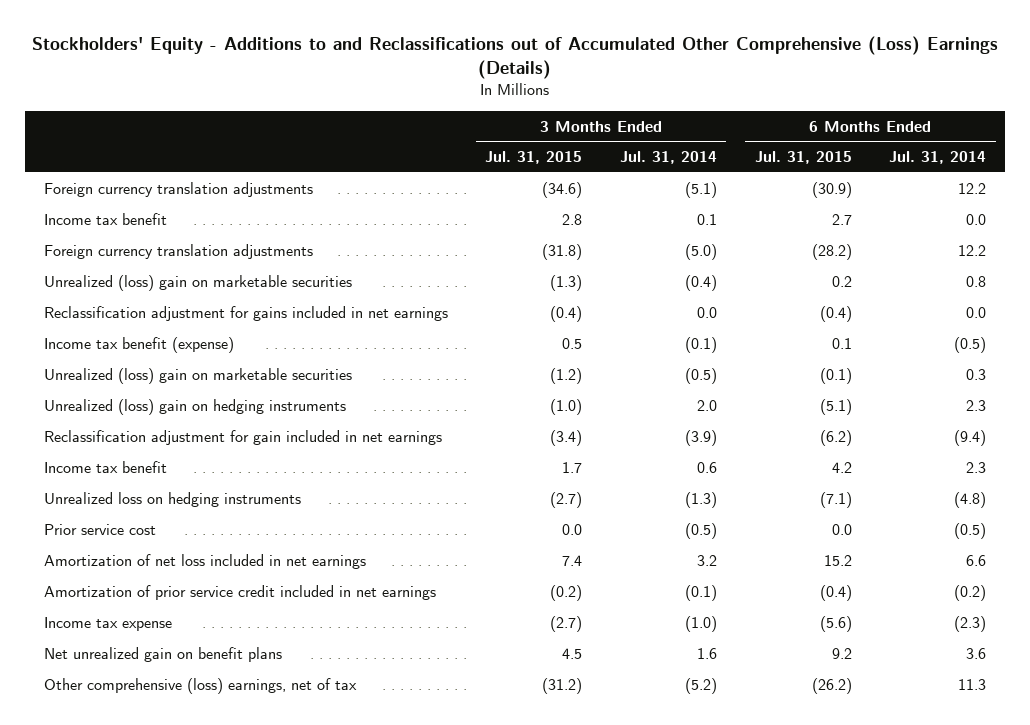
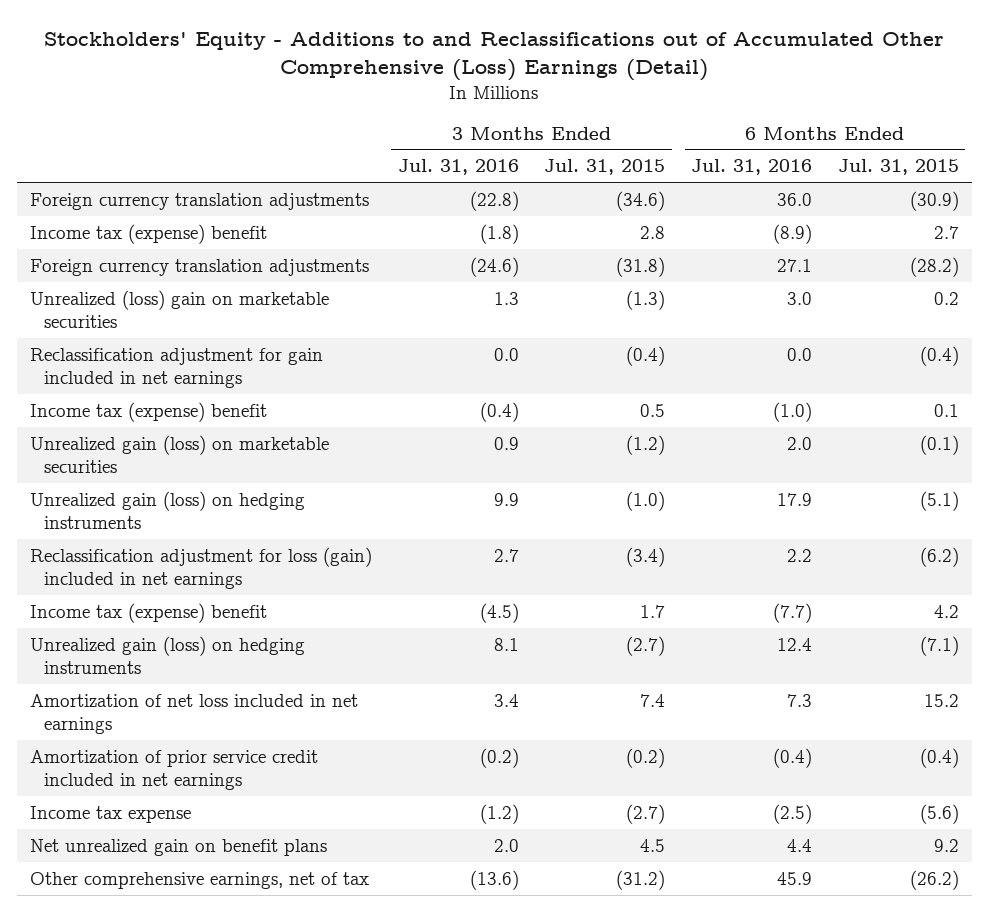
- Stockholders' Equity - Additions to and Reclassifications out of Accumulated Other Comprehensive (Loss) Earnings (Details)
+ Stockholders' Equity - Additions to and Reclassifications out of Accumulated Other Comprehensive (Loss) Earnings (Detail)
- | 3 Months Ended Jul. 31, 2015 | 3 Months Ended Jul. 31, 2014 | 6 Months Ended Jul. 31, 2015 | 6 Months Ended Jul. 31, 2014
+ | 3 Months Ended Jul. 31, 2016 | 3 Months Ended Jul. 31, 2015 | 6 Months Ended Jul. 31, 2016 | 6 Months Ended Jul. 31, 2015
- Income tax benefit | 2.8 | 0.1 | 2.7 | 0.0
+ Income tax (expense) benefit | (1.8) | 2.8 | (8.9) | 2.7
- Reclassification adjustment for gains included in net earnings | (0.4) | 0.0 | (0.4) | 0.0
- Income tax benefit (expense) | 0.5 | (0.1) | 0.1 | (0.5)
- Unrealized (loss) gain on marketable securities | (1.2) | (0.5) | (0.1) | 0.3
- Unrealized (loss) gain on hedging instruments | (1.0) | 2.0 | (5.1) | 2.3
- Reclassification adjustment for gain included in net earnings | (3.4) | (3.9) | (6.2) | (9.4)
- Income tax benefit | 1.7 | 0.6 | 4.2 | 2.3
- Unrealized loss on hedging instruments | (2.7) | (1.3) | (7.1) | (4.8)
- Prior service cost | 0.0 | (0.5) | 0.0 | (0.5)
+ Reclassification adjustment for gain included in net earnings | 0.0 | (0.4) | 0.0 | (0.4)
+ Income tax (expense) benefit | (0.4) | 0.5 | (1.0) | 0.1
+ Unrealized gain (loss) on marketable securities | 0.9 | (1.2) | 2.0 | (0.1)
+ Unrealized gain (loss) on hedging instruments | 9.9 | (1.0) | 17.9 | (5.1)
+ Reclassification adjustment for loss (gain) included in net earnings | 2.7 | (3.4) | 2.2 | (6.2)
+ Income tax (expense) benefit | (4.5) | 1.7 | (7.7) | 4.2
+ Unrealized gain (loss) on hedging instruments | 8.1 | (2.7) | 12.4 | (7.1)
- Other comprehensive (loss) earnings, net of tax | (31.2) | (5.2) | (26.2) | 11.3
+ Other comprehensive earnings, net of tax | (13.6) | (31.2) | 45.9 | (26.2)

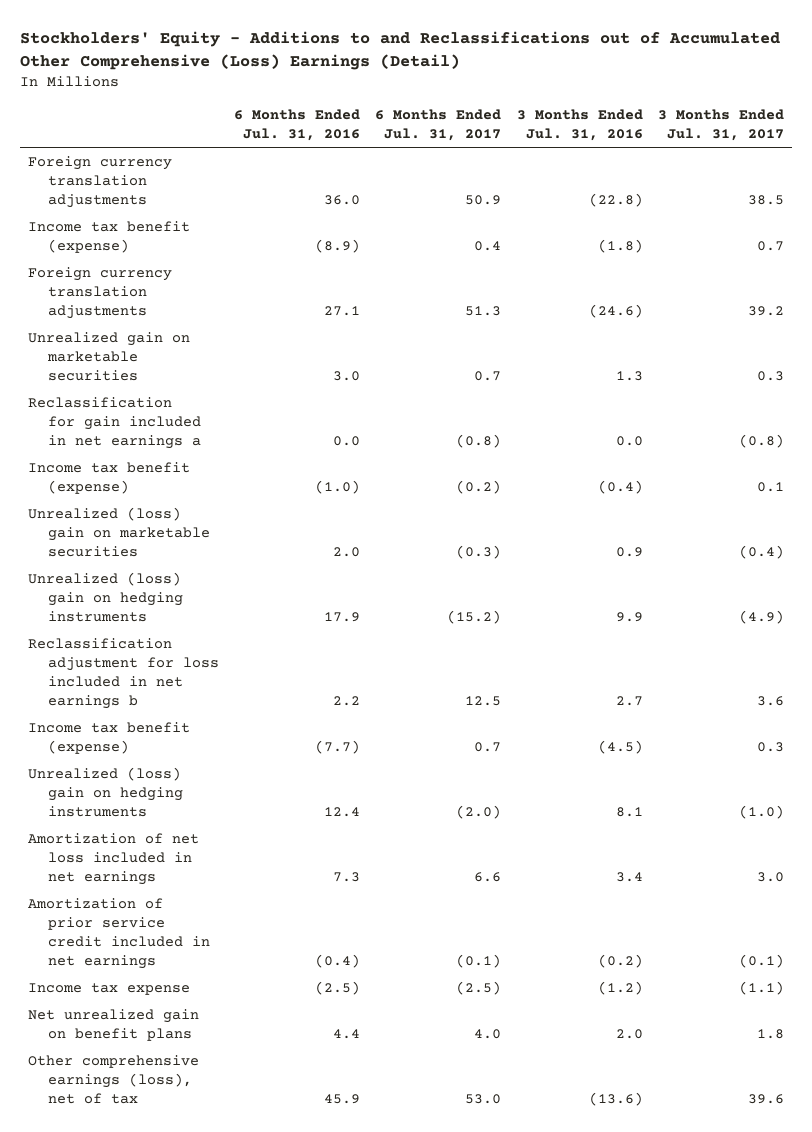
- | 3 Months Ended Jul. 31, 2016 | 3 Months Ended Jul. 31, 2015 | 6 Months Ended Jul. 31, 2016 | 6 Months Ended Jul. 31, 2015
+ | 6 Months Ended Jul. 31, 2016 | 6 Months Ended Jul. 31, 2017 | 3 Months Ended Jul. 31, 2016 | 3 Months Ended Jul. 31, 2017
- Income tax (expense) benefit | (1.8) | 2.8 | (8.9) | 2.7
+ Income tax benefit (expense) | (8.9) | 0.4 | (1.8) | 0.7
- Unrealized (loss) gain on marketable securities | 1.3 | (1.3) | 3.0 | 0.2
- Reclassification adjustment for gain included in net earnings | 0.0 | (0.4) | 0.0 | (0.4)
- Income tax (expense) benefit | (0.4) | 0.5 | (1.0) | 0.1
- Unrealized gain (loss) on marketable securities | 0.9 | (1.2) | 2.0 | (0.1)
- Unrealized gain (loss) on hedging instruments | 9.9 | (1.0) | 17.9 | (5.1)
- Reclassification adjustment for loss (gain) included in net earnings | 2.7 | (3.4) | 2.2 | (6.2)
- Income tax (expense) benefit | (4.5) | 1.7 | (7.7) | 4.2
- Unrealized gain (loss) on hedging instruments | 8.1 | (2.7) | 12.4 | (7.1)
+ Unrealized gain on marketable securities | 3.0 | 0.7 | 1.3 | 0.3
+ Reclassification for gain included in net earnings a | 0.0 | (0.8) | 0.0 | (0.8)
+ Income tax benefit (expense) | (1.0) | (0.2) | (0.4) | 0.1
+ Unrealized (loss) gain on marketable securities | 2.0 | (0.3) | 0.9 | (0.4)
+ Unrealized (loss) gain on hedging instruments | 17.9 | (15.2) | 9.9 | (4.9)
+ Reclassification adjustment for loss included in net earnings b | 2.2 | 12.5 | 2.7 | 3.6
+ Income tax benefit (expense) | (7.7) | 0.7 | (4.5) | 0.3
+ Unrealized (loss) gain on hedging instruments | 12.4 | (2.0) | 8.1 | (1.0)
- Other comprehensive earnings, net of tax | (13.6) | (31.2) | 45.9 | (26.2)
+ Other comprehensive earnings (loss), net of tax | 45.9 | 53.0 | (13.6) | 39.6

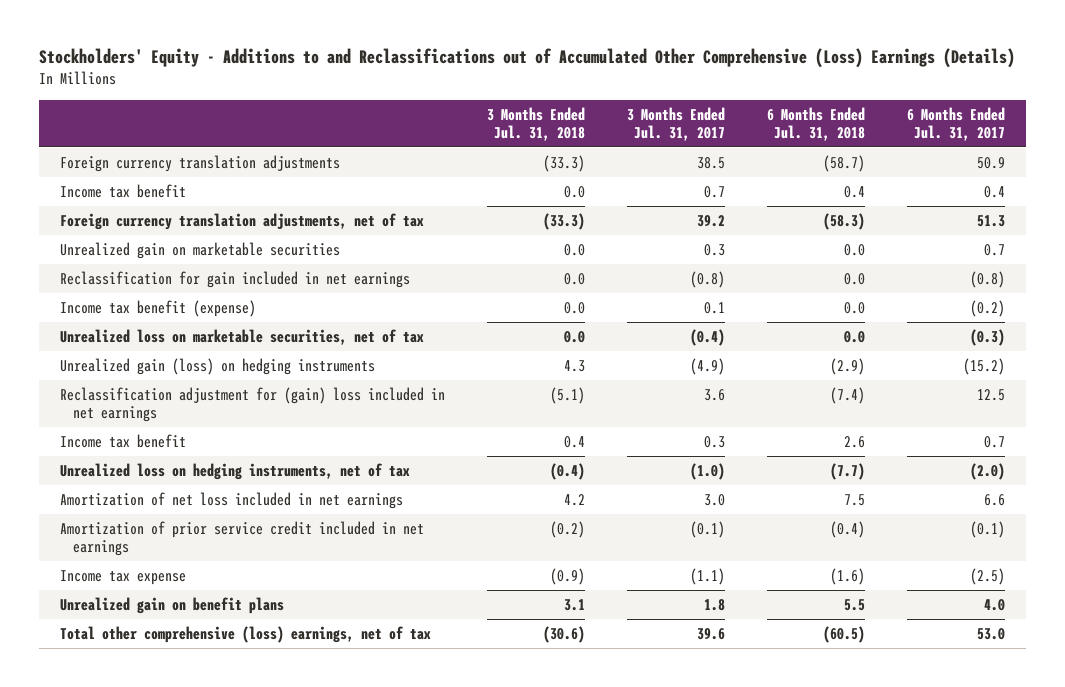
- Stockholders' Equity - Additions to and Reclassifications out of Accumulated Other Comprehensive (Loss) Earnings (Detail)
+ Stockholders' Equity - Additions to and Reclassifications out of Accumulated Other Comprehensive (Loss) Earnings (Details)
- | 6 Months Ended Jul. 31, 2016 | 6 Months Ended Jul. 31, 2017 | 3 Months Ended Jul. 31, 2016 | 3 Months Ended Jul. 31, 2017
+ | 3 Months Ended Jul. 31, 2018 | 3 Months Ended Jul. 31, 2017 | 6 Months Ended Jul. 31, 2018 | 6 Months Ended Jul. 31, 2017
- Income tax benefit (expense) | (8.9) | 0.4 | (1.8) | 0.7
- Foreign currency translation adjustments | 27.1 | 51.3 | (24.6) | 39.2
+ Income tax benefit | 0.0 | 0.7 | 0.4 | 0.4
+ Foreign currency translation adjustments, net of tax | (33.3) | 39.2 | (58.3) | 51.3
- Reclassification for gain included in net earnings a | 0.0 | (0.8) | 0.0 | (0.8)
+ Reclassification for gain included in net earnings | 0.0 | (0.8) | 0.0 | (0.8)
- Unrealized (loss) gain on marketable securities | 2.0 | (0.3) | 0.9 | (0.4)
- Unrealized (loss) gain on hedging instruments | 17.9 | (15.2) | 9.9 | (4.9)
- Reclassification adjustment for loss included in net earnings b | 2.2 | 12.5 | 2.7 | 3.6
- Income tax benefit (expense) | (7.7) | 0.7 | (4.5) | 0.3
- Unrealized (loss) gain on hedging instruments | 12.4 | (2.0) | 8.1 | (1.0)
+ Unrealized loss on marketable securities, net of tax | 0.0 | (0.4) | 0.0 | (0.3)
+ Unrealized gain (loss) on hedging instruments | 4.3 | (4.9) | (2.9) | (15.2)
+ Reclassification adjustment for (gain) loss included in net earnings | (5.1) | 3.6 | (7.4) | 12.5
+ Income tax benefit | 0.4 | 0.3 | 2.6 | 0.7
+ Unrealized loss on hedging instruments, net of tax | (0.4) | (1.0) | (7.7) | (2.0)
- Net unrealized gain on benefit plans | 4.4 | 4.0 | 2.0 | 1.8
- Other comprehensive earnings (loss), net of tax | 45.9 | 53.0 | (13.6) | 39.6
+ Unrealized gain on benefit plans | 3.1 | 1.8 | 5.5 | 4.0
+ Total other comprehensive (loss) earnings, net of tax | (30.6) | 39.6 | (60.5) | 53.0

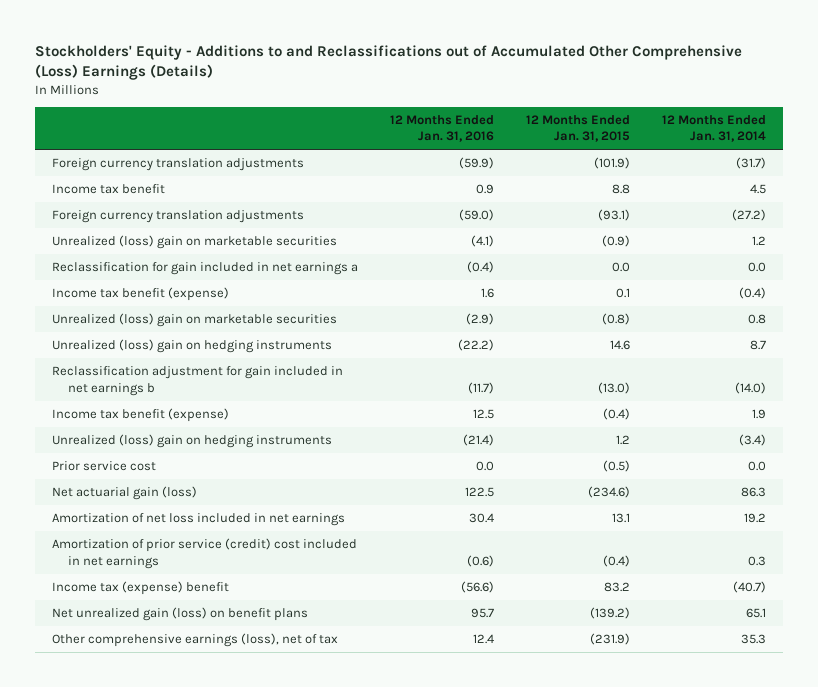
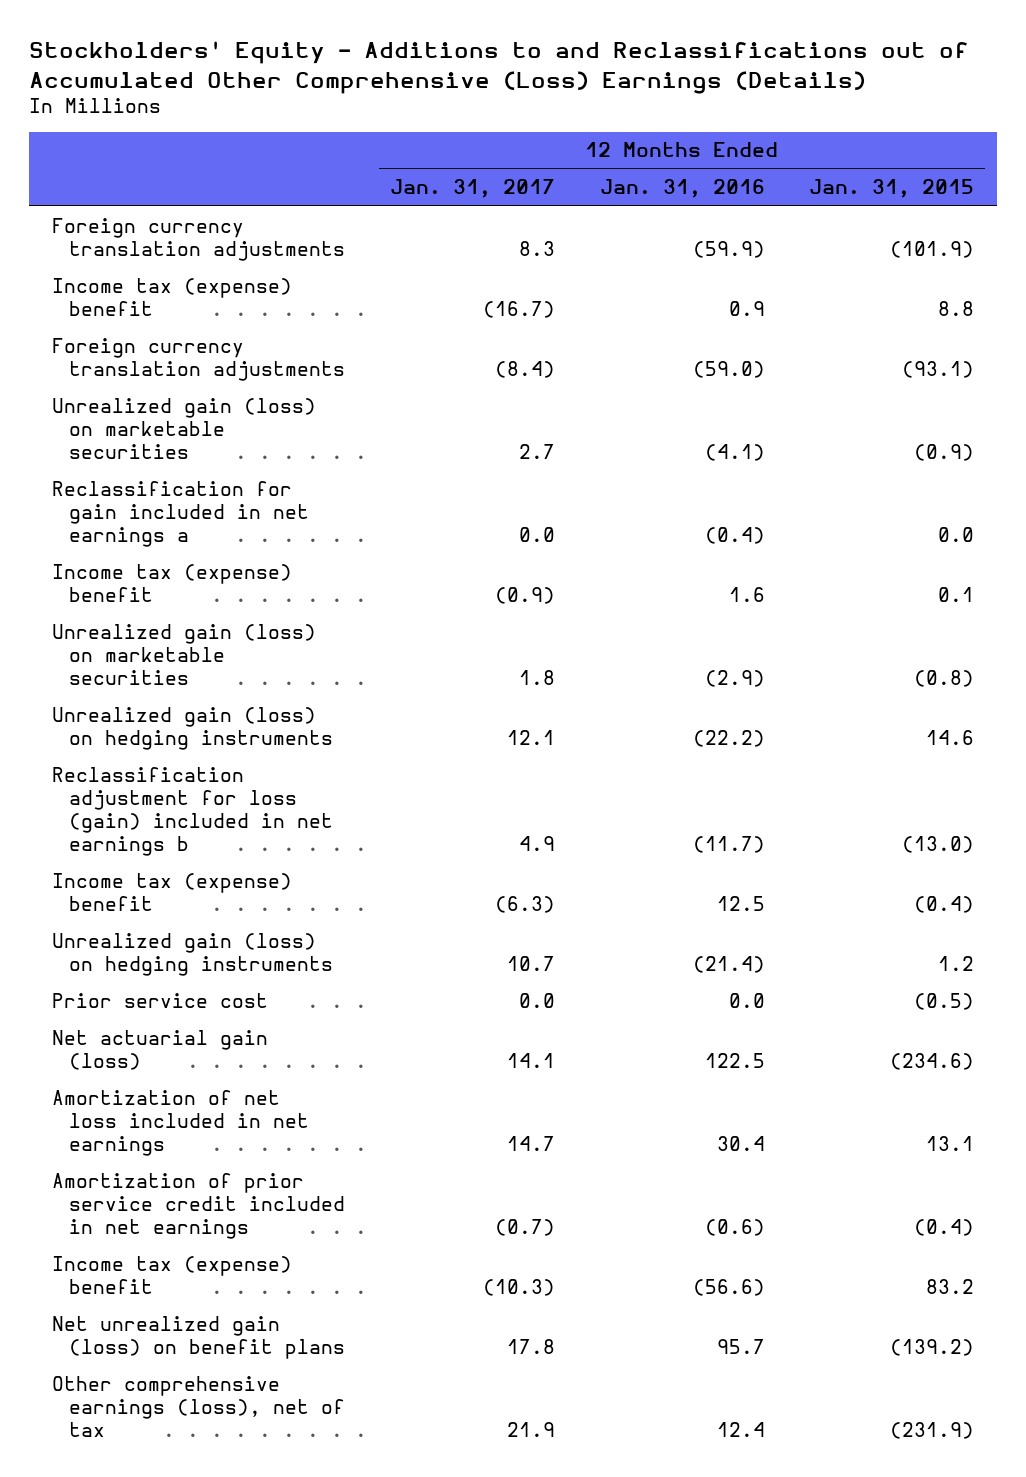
- | 12 Months Ended Jan. 31, 2016 | 12 Months Ended Jan. 31, 2015 | 12 Months Ended Jan. 31, 2014
+ | 12 Months Ended Jan. 31, 2017 | 12 Months Ended Jan. 31, 2016 | 12 Months Ended Jan. 31, 2015
- Income tax benefit | 0.9 | 8.8 | 4.5
+ Income tax (expense) benefit | (16.7) | 0.9 | 8.8
- Unrealized (loss) gain on marketable securities | (4.1) | (0.9) | 1.2
+ Unrealized gain (loss) on marketable securities | 2.7 | (4.1) | (0.9)
- Income tax benefit (expense) | 1.6 | 0.1 | (0.4)
- Unrealized (loss) gain on marketable securities | (2.9) | (0.8) | 0.8
- Unrealized (loss) gain on hedging instruments | (22.2) | 14.6 | 8.7
- Reclassification adjustment for gain included in net earnings b | (11.7) | (13.0) | (14.0)
- Income tax benefit (expense) | 12.5 | (0.4) | 1.9
- Unrealized (loss) gain on hedging instruments | (21.4) | 1.2 | (3.4)
+ Income tax (expense) benefit | (0.9) | 1.6 | 0.1
+ Unrealized gain (loss) on marketable securities | 1.8 | (2.9) | (0.8)
+ Unrealized gain (loss) on hedging instruments | 12.1 | (22.2) | 14.6
+ Reclassification adjustment for loss (gain) included in net earnings b | 4.9 | (11.7) | (13.0)
+ Income tax (expense) benefit | (6.3) | 12.5 | (0.4)
+ Unrealized gain (loss) on hedging instruments | 10.7 | (21.4) | 1.2
- Amortization of prior service (credit) cost included in net earnings | (0.6) | (0.4) | 0.3
+ Amortization of prior service credit included in net earnings | (0.7) | (0.6) | (0.4)

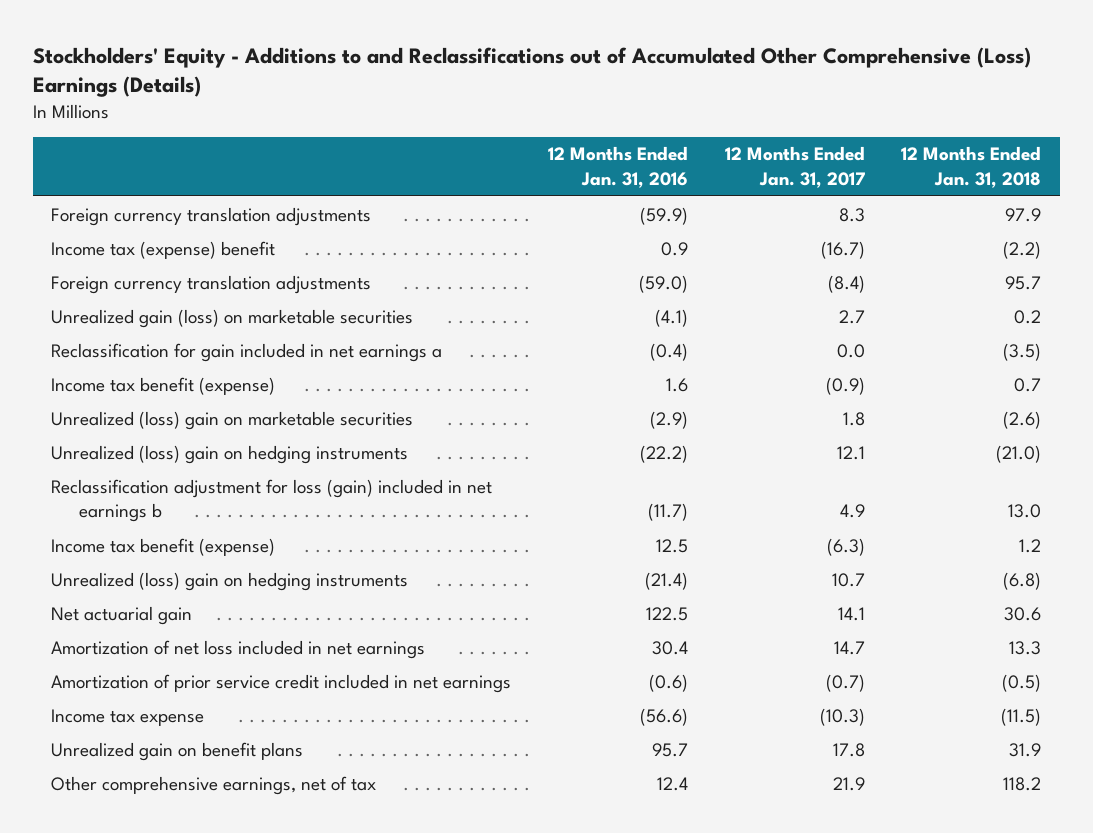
- | 12 Months Ended Jan. 31, 2017 | 12 Months Ended Jan. 31, 2016 | 12 Months Ended Jan. 31, 2015
+ | 12 Months Ended Jan. 31, 2016 | 12 Months Ended Jan. 31, 2017 | 12 Months Ended Jan. 31, 2018
- Income tax (expense) benefit | (0.9) | 1.6 | 0.1
- Unrealized gain (loss) on marketable securities | 1.8 | (2.9) | (0.8)
- Unrealized gain (loss) on hedging instruments | 12.1 | (22.2) | 14.6
+ Income tax benefit (expense) | 1.6 | (0.9) | 0.7
+ Unrealized (loss) gain on marketable securities | (2.9) | 1.8 | (2.6)
+ Unrealized (loss) gain on hedging instruments | (22.2) | 12.1 | (21.0)
- Income tax (expense) benefit | (6.3) | 12.5 | (0.4)
- Unrealized gain (loss) on hedging instruments | 10.7 | (21.4) | 1.2
- Prior service cost | 0.0 | 0.0 | (0.5)
- Net actuarial gain (loss) | 14.1 | 122.5 | (234.6)
+ Income tax benefit (expense) | 12.5 | (6.3) | 1.2
+ Unrealized (loss) gain on hedging instruments | (21.4) | 10.7 | (6.8)
+ Net actuarial gain | 122.5 | 14.1 | 30.6
- Income tax (expense) benefit | (10.3) | (56.6) | 83.2
- Net unrealized gain (loss) on benefit plans | 17.8 | 95.7 | (139.2)
- Other comprehensive earnings (loss), net of tax | 21.9 | 12.4 | (231.9)
+ Income tax expense | (56.6) | (10.3) | (11.5)
+ Unrealized gain on benefit plans | 95.7 | 17.8 | 31.9
+ Other comprehensive earnings, net of tax | 12.4 | 21.9 | 118.2

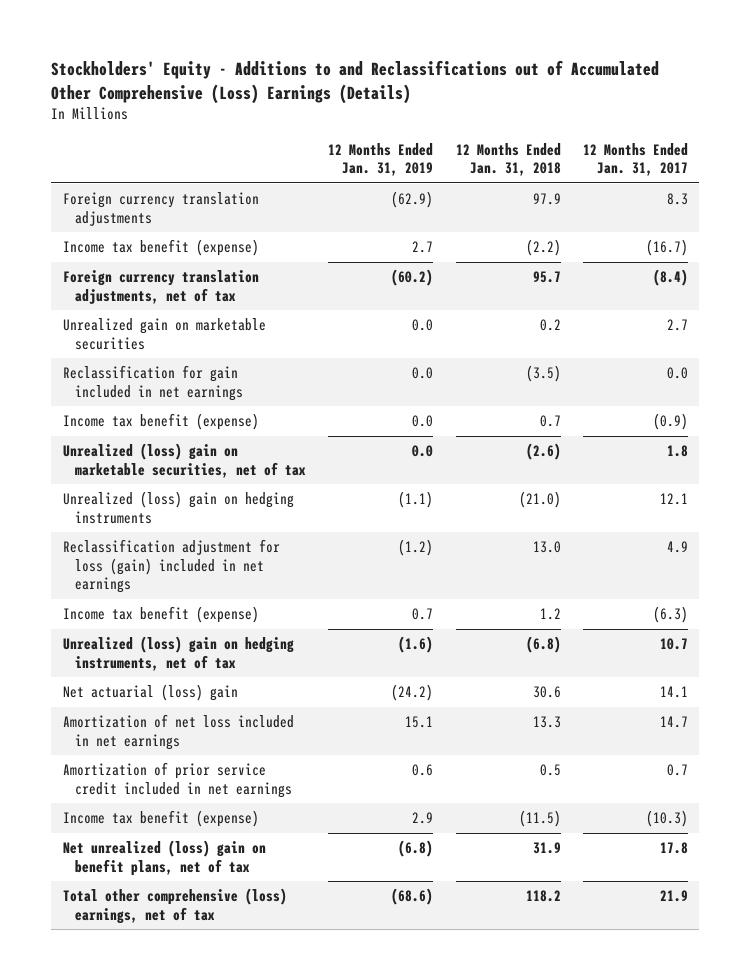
- | 12 Months Ended Jan. 31, 2016 | 12 Months Ended Jan. 31, 2017 | 12 Months Ended Jan. 31, 2018
+ | 12 Months Ended Jan. 31, 2019 | 12 Months Ended Jan. 31, 2018 | 12 Months Ended Jan. 31, 2017
- Income tax (expense) benefit | 0.9 | (16.7) | (2.2)
- Foreign currency translation adjustments | (59.0) | (8.4) | 95.7
- Unrealized gain (loss) on marketable securities | (4.1) | 2.7 | 0.2
- Reclassification for gain included in net earnings a | (0.4) | 0.0 | (3.5)
+ Income tax benefit (expense) | 2.7 | (2.2) | (16.7)
+ Foreign currency translation adjustments, net of tax | (60.2) | 95.7 | (8.4)
+ Unrealized gain on marketable securities | 0.0 | 0.2 | 2.7
+ Reclassification for gain included in net earnings | 0.0 | (3.5) | 0.0
- Unrealized (loss) gain on marketable securities | (2.9) | 1.8 | (2.6)
+ Unrealized (loss) gain on marketable securities, net of tax | 0.0 | (2.6) | 1.8
- Reclassification adjustment for loss (gain) included in net earnings b | (11.7) | 4.9 | 13.0
+ Reclassification adjustment for loss (gain) included in net earnings | (1.2) | 13.0 | 4.9
- Unrealized (loss) gain on hedging instruments | (21.4) | 10.7 | (6.8)
- Net actuarial gain | 122.5 | 14.1 | 30.6
+ Unrealized (loss) gain on hedging instruments, net of tax | (1.6) | (6.8) | 10.7
+ Net actuarial (loss) gain | (24.2) | 30.6 | 14.1
- Amortization of prior service credit included in net earnings | (0.6) | (0.7) | (0.5)
- Income tax expense | (56.6) | (10.3) | (11.5)
- Unrealized gain on benefit plans | 95.7 | 17.8 | 31.9
- Other comprehensive earnings, net of tax | 12.4 | 21.9 | 118.2
+ Amortization of prior service credit included in net earnings | 0.6 | 0.5 | 0.7
+ Income tax benefit (expense) | 2.9 | (11.5) | (10.3)
+ Net unrealized (loss) gain on benefit plans, net of tax | (6.8) | 31.9 | 17.8
+ Total other comprehensive (loss) earnings, net of tax | (68.6) | 118.2 | 21.9

